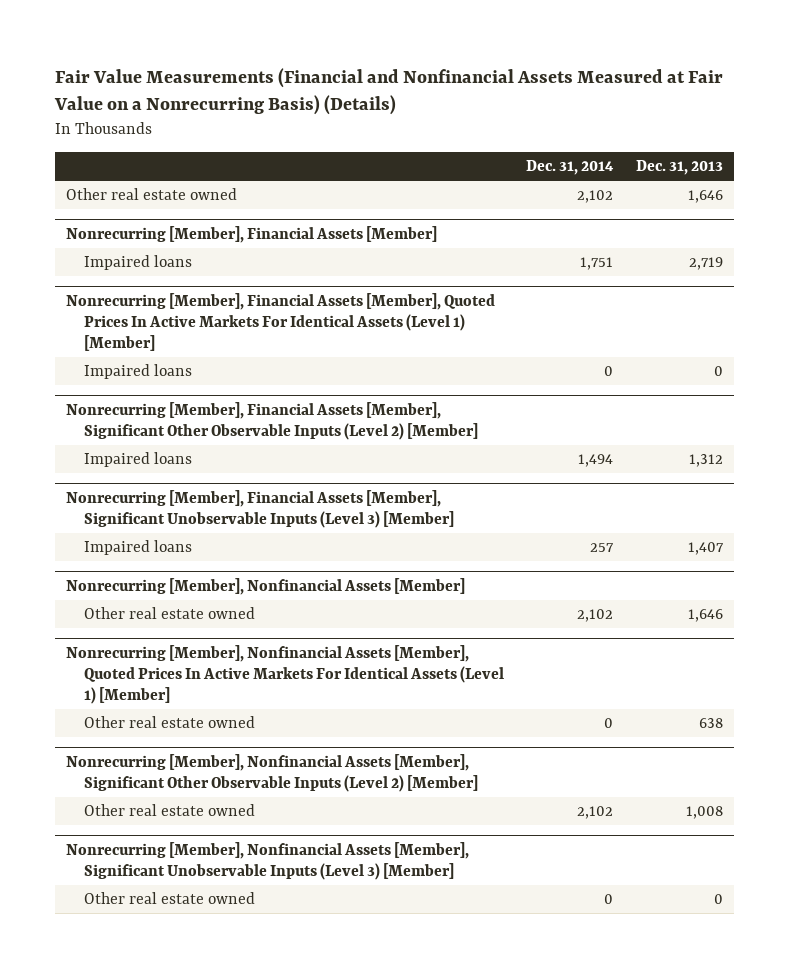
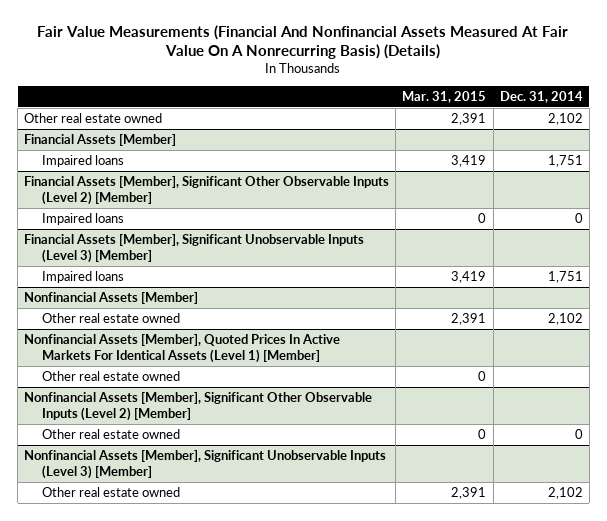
- Fair Value Measurements (Financial and Nonfinancial Assets Measured at Fair Value on a Nonrecurring Basis) (Details)
+ Fair Value Measurements (Financial And Nonfinancial Assets Measured At Fair Value On A Nonrecurring Basis) (Details)
- | Dec. 31, 2014 | Dec. 31, 2013
+ | Mar. 31, 2015 | Dec. 31, 2014
- Nonrecurring [Member], Financial Assets [Member]
+ Financial Assets [Member]
- Nonrecurring [Member], Financial Assets [Member], Quoted Prices In Active Markets For Identical Assets (Level 1) [Member]
+ Financial Assets [Member], Significant Other Observable Inputs (Level 2) [Member]
- Nonrecurring [Member], Financial Assets [Member], Significant Other Observable Inputs (Level 2) [Member]
- Impaired loans | 1,494 | 1,312
- Nonrecurring [Member], Financial Assets [Member], Significant Unobservable Inputs (Level 3) [Member]
- Impaired loans | 257 | 1,407
- Nonrecurring [Member], Nonfinancial Assets [Member]
+ Financial Assets [Member], Significant Unobservable Inputs (Level 3) [Member]
+ Impaired loans | 3,419 | 1,751
+ Nonfinancial Assets [Member]
- Nonrecurring [Member], Nonfinancial Assets [Member], Quoted Prices In Active Markets For Identical Assets (Level 1) [Member]
+ Nonfinancial Assets [Member], Quoted Prices In Active Markets For Identical Assets (Level 1) [Member]
+ Other real estate owned | 0 |
+ Nonfinancial Assets [Member], Significant Other Observable Inputs (Level 2) [Member]
- Nonrecurring [Member], Nonfinancial Assets [Member], Significant Other Observable Inputs (Level 2) [Member]
+ Nonfinancial Assets [Member], Significant Unobservable Inputs (Level 3) [Member]
- Nonrecurring [Member], Nonfinancial Assets [Member], Significant Unobservable Inputs (Level 3) [Member]
- Other real estate owned | 0 | 0

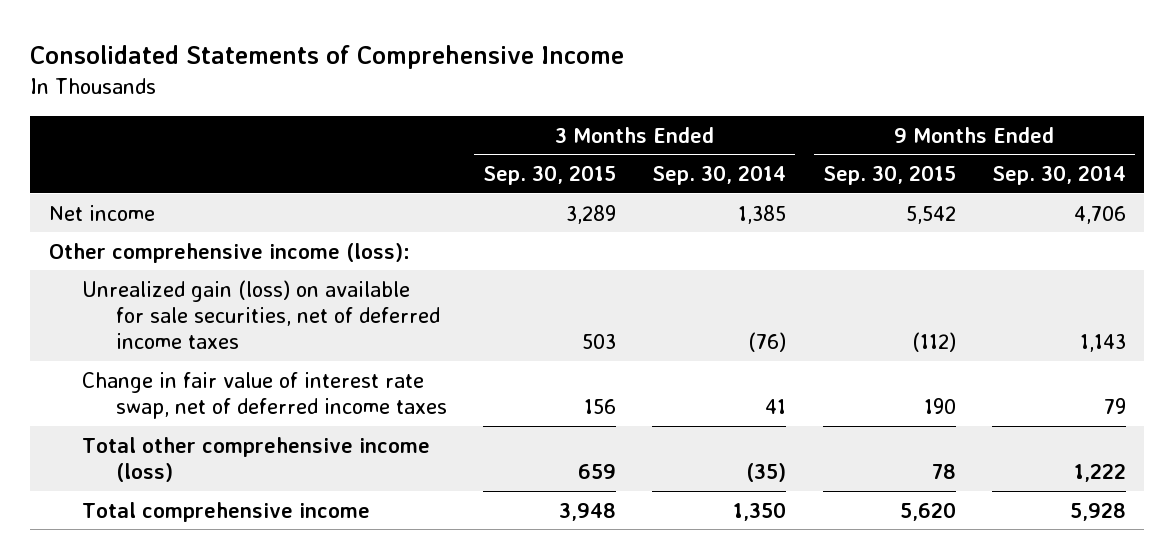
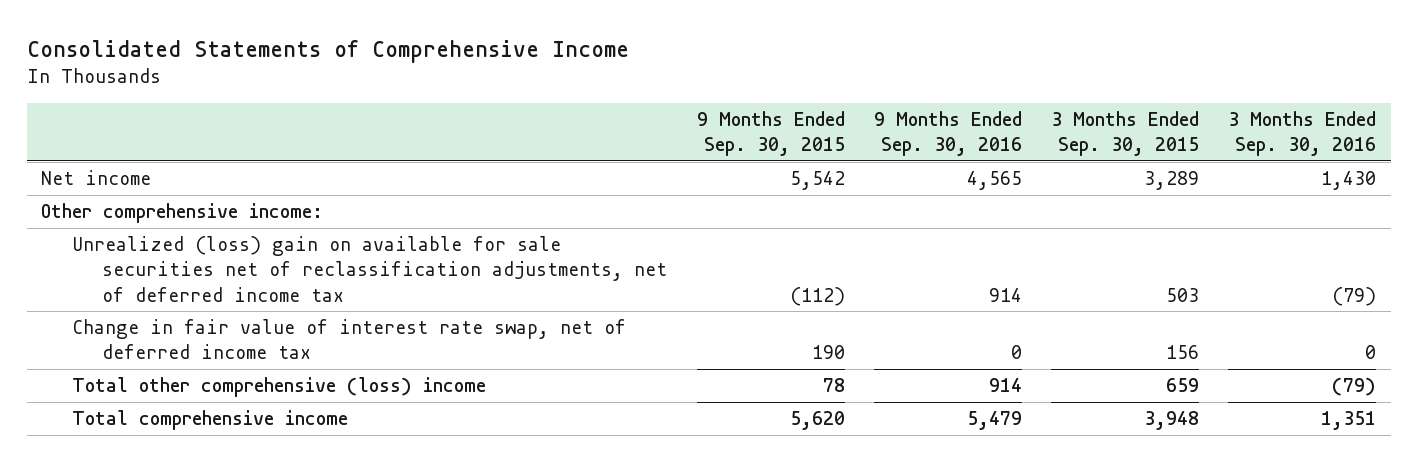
- | 3 Months Ended Sep. 30, 2015 | 3 Months Ended Sep. 30, 2014 | 9 Months Ended Sep. 30, 2015 | 9 Months Ended Sep. 30, 2014
+ | 9 Months Ended Sep. 30, 2015 | 9 Months Ended Sep. 30, 2016 | 3 Months Ended Sep. 30, 2015 | 3 Months Ended Sep. 30, 2016
- Other comprehensive income (loss):
- Unrealized gain (loss) on available for sale securities, net of deferred income taxes | 503 | (76) | (112) | 1,143
- Change in fair value of interest rate swap, net of deferred income taxes | 156 | 41 | 190 | 79
- Total other comprehensive income (loss) | 659 | (35) | 78 | 1,222
+ Other comprehensive income:
+ Unrealized (loss) gain on available for sale securities net of reclassification adjustments, net of deferred income tax | (112) | 914 | 503 | (79)
+ Change in fair value of interest rate swap, net of deferred income tax | 190 | 0 | 156 | 0
+ Total other comprehensive (loss) income | 78 | 914 | 659 | (79)

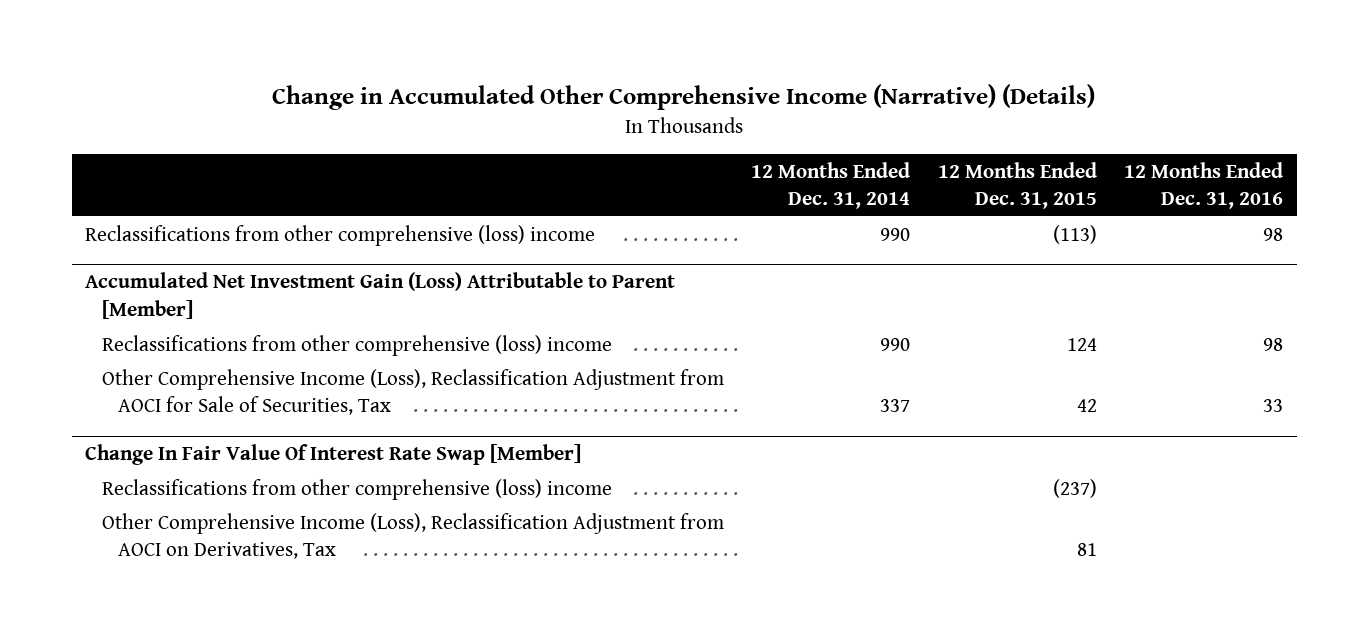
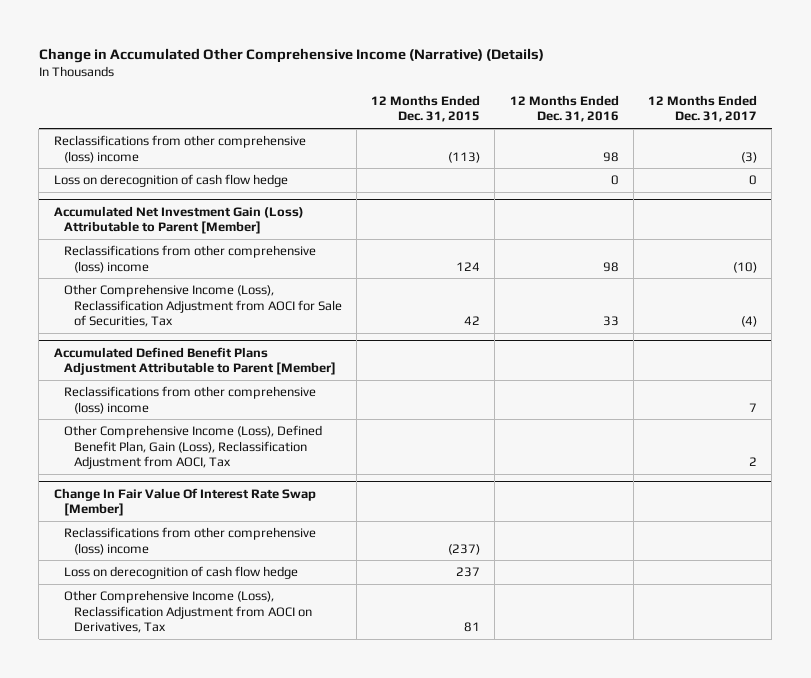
- | 12 Months Ended Dec. 31, 2014 | 12 Months Ended Dec. 31, 2015 | 12 Months Ended Dec. 31, 2016
+ | 12 Months Ended Dec. 31, 2015 | 12 Months Ended Dec. 31, 2016 | 12 Months Ended Dec. 31, 2017
+ Loss on derecognition of cash flow hedge | | 0 | 0
+ Accumulated Defined Benefit Plans Adjustment Attributable to Parent [Member]
+ Reclassifications from other comprehensive (loss) income | | | 7
+ Other Comprehensive Income (Loss), Defined Benefit Plan, Gain (Loss), Reclassification Adjustment from AOCI, Tax | | | 2
@ Change In Fair Value Of Interest Rate Swap [Member]
+ Loss on derecognition of cash flow hedge | 237 | |

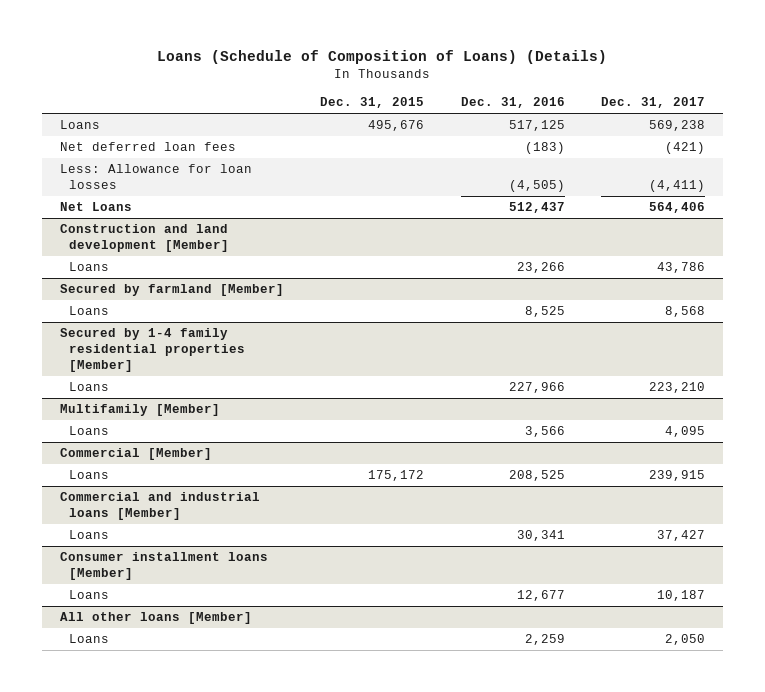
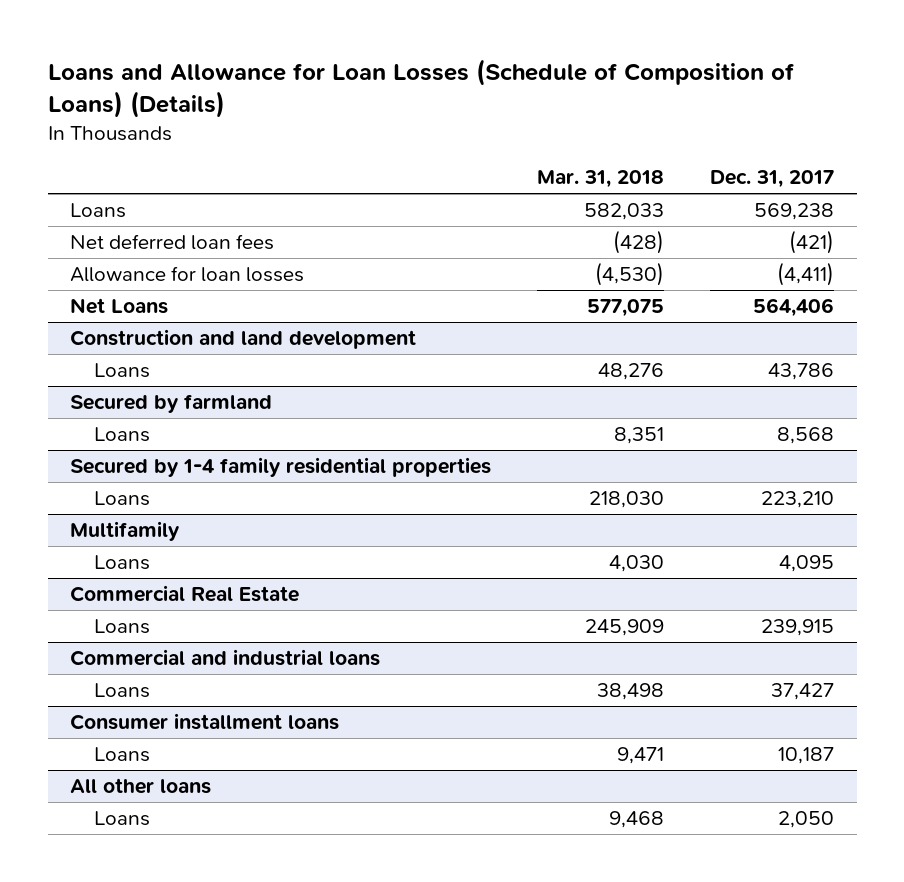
- Loans (Schedule of Composition of Loans) (Details)
+ Loans and Allowance for Loan Losses (Schedule of Composition of Loans) (Details)
- | Dec. 31, 2015 | Dec. 31, 2016 | Dec. 31, 2017
+ | Mar. 31, 2018 | Dec. 31, 2017
- Less: Allowance for loan losses | | (4,505) | (4,411)
+ Allowance for loan losses | (4,530) | (4,411)
- Construction and land development [Member]
+ Construction and land development
- Secured by farmland [Member]
+ Secured by farmland
- Secured by 1-4 family residential properties [Member]
+ Secured by 1-4 family residential properties
- Multifamily [Member]
+ Multifamily
- Commercial [Member]
+ Commercial Real Estate
- Commercial and industrial loans [Member]
+ Commercial and industrial loans
- Consumer installment loans [Member]
+ Consumer installment loans
- All other loans [Member]
+ All other loans

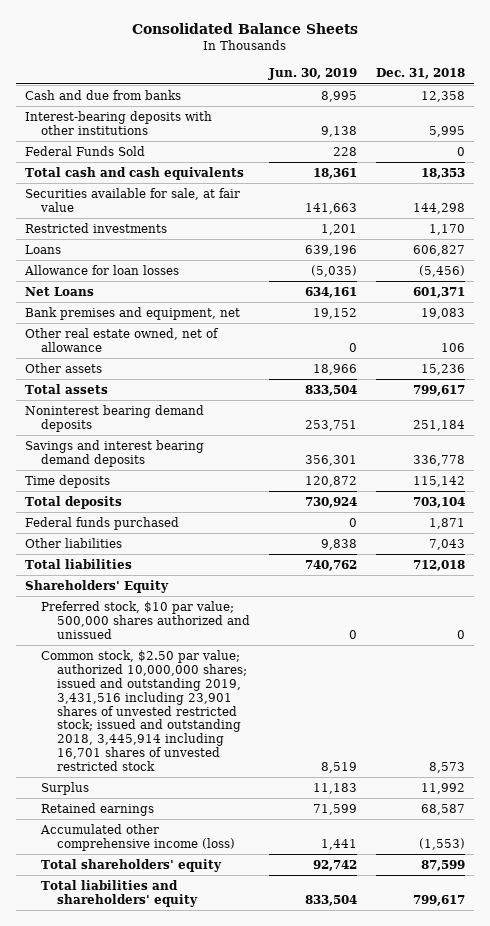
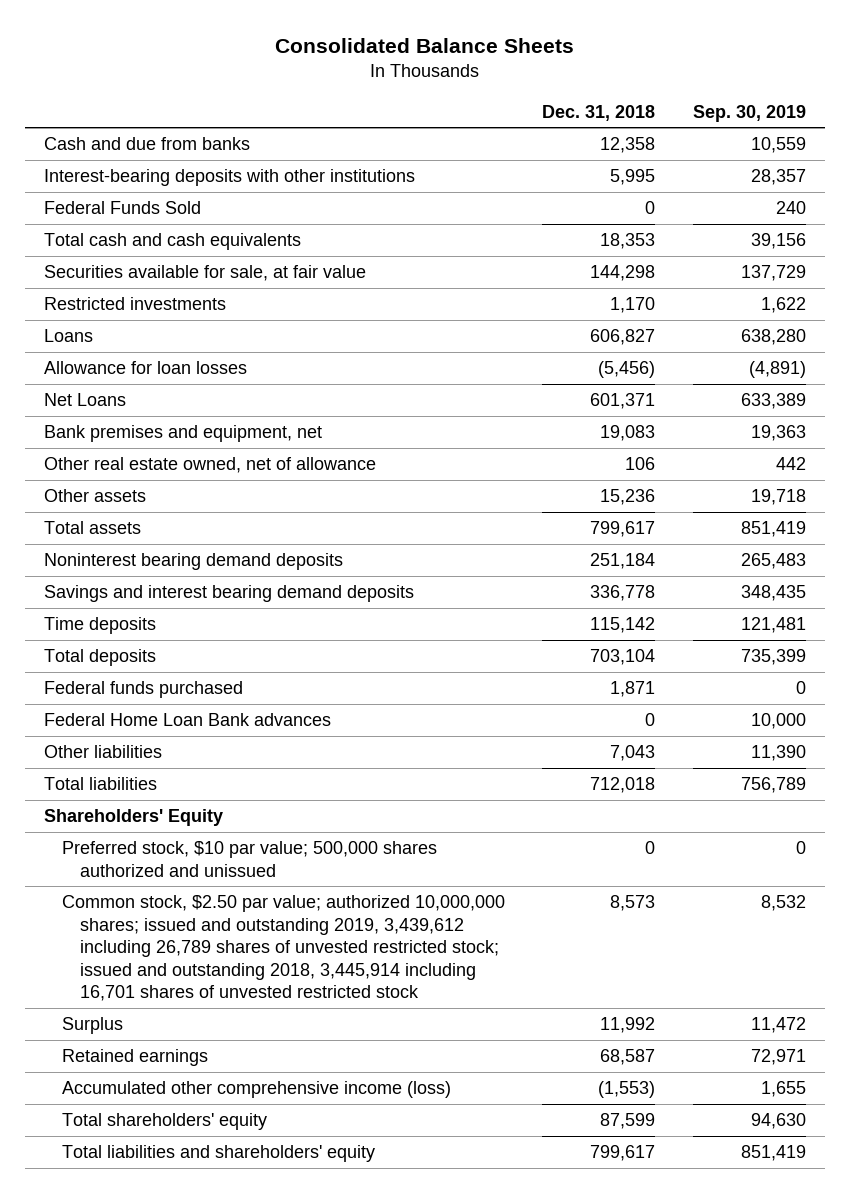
- | Jun. 30, 2019 | Dec. 31, 2018
+ | Dec. 31, 2018 | Sep. 30, 2019
+ Federal Home Loan Bank advances | 0 | 10,000
- Common stock, $2.50 par value; authorized 10,000,000 shares; issued and outstanding 2019, 3,431,516 including 23,901 shares of unvested restricted stock; issued and outstanding 2018, 3,445,914 including 16,701 shares of unvested restricted stock | 8,519 | 8,573
+ Common stock, $2.50 par value; authorized 10,000,000 shares; issued and outstanding 2019, 3,439,612 including 26,789 shares of unvested restricted stock; issued and outstanding 2018, 3,445,914 including 16,701 shares of unvested restricted stock | 8,573 | 8,532

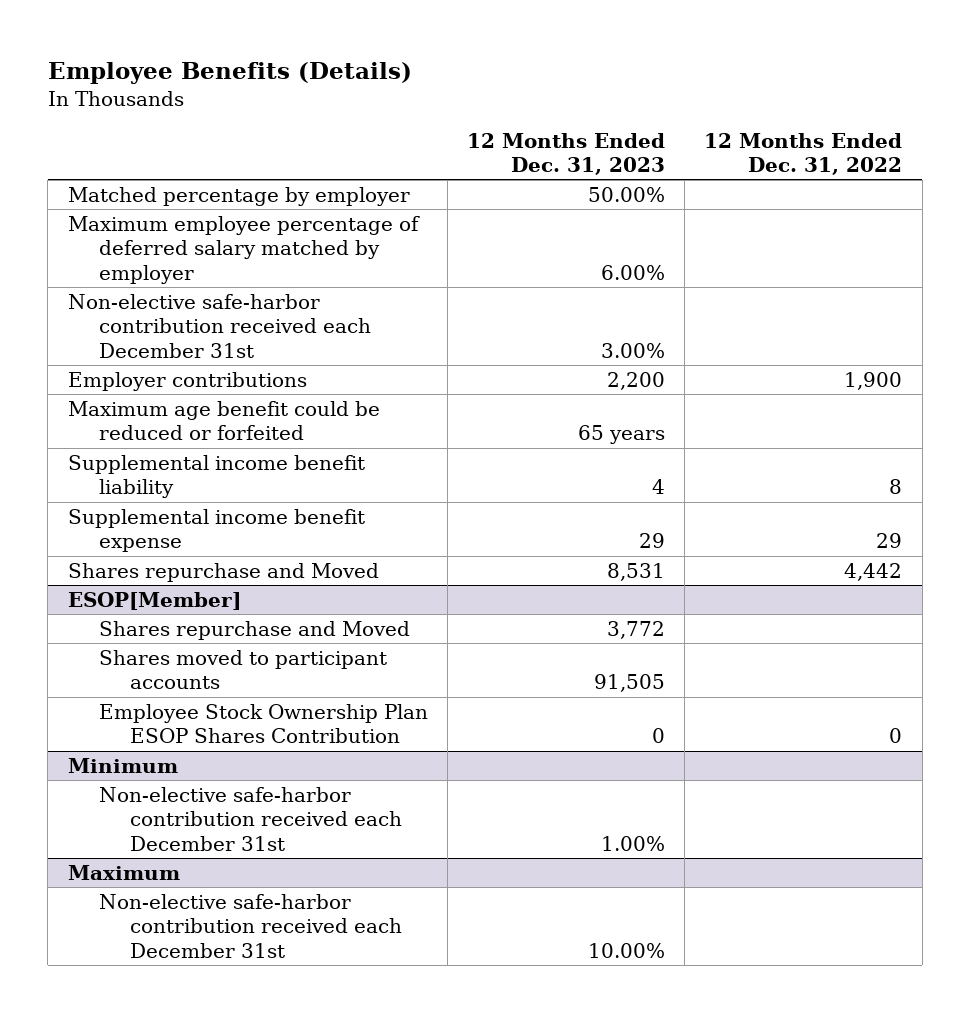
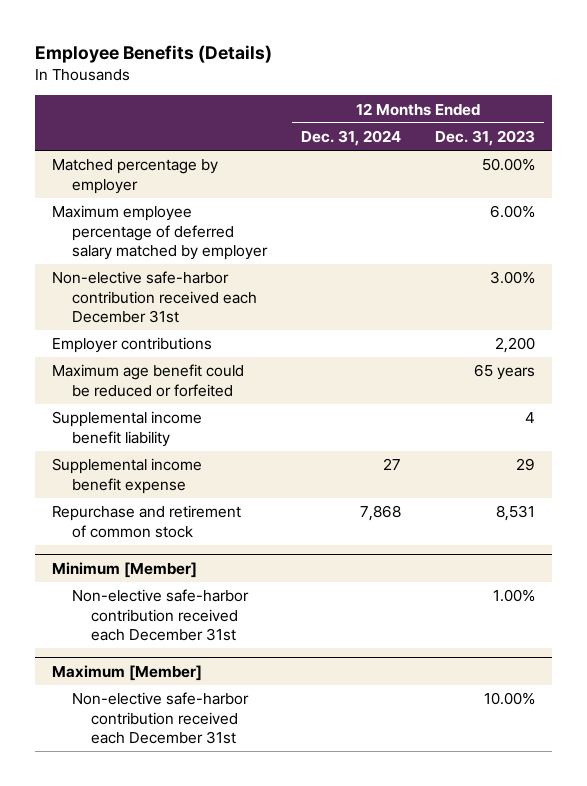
- | 12 Months Ended Dec. 31, 2023 | 12 Months Ended Dec. 31, 2022
+ | 12 Months Ended Dec. 31, 2024 | 12 Months Ended Dec. 31, 2023
- Shares repurchase and Moved | 8,531 | 4,442
- ESOP[Member]
- Shares repurchase and Moved | 3,772 |
- Shares moved to participant accounts | 91,505 |
- Employee Stock Ownership Plan ESOP Shares Contribution | 0 | 0
- Minimum
+ Repurchase and retirement of common stock | 7,868 | 8,531
+ Minimum [Member]
- Maximum
+ Maximum [Member]

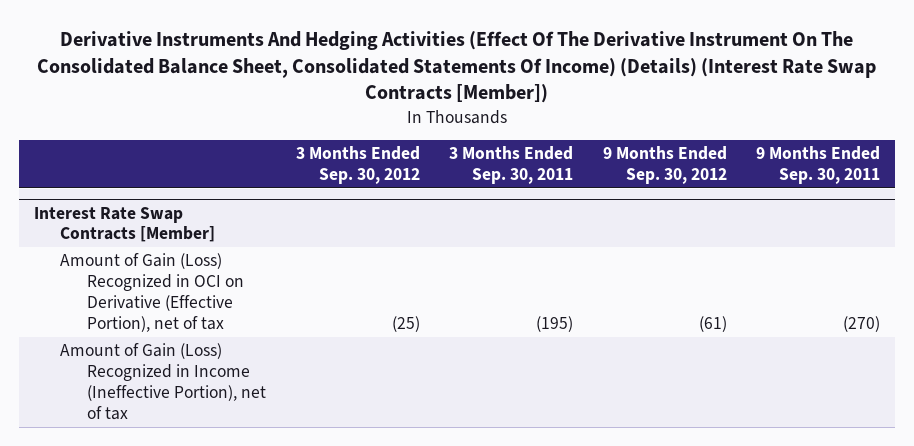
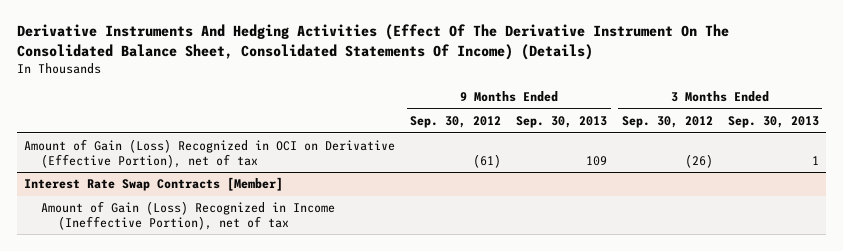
- Derivative Instruments And Hedging Activities (Effect Of The Derivative Instrument On The Consolidated Balance Sheet, Consolidated Statements Of Income) (Details) (Interest Rate Swap Contracts [Member])
+ Derivative Instruments And Hedging Activities (Effect Of The Derivative Instrument On The Consolidated Balance Sheet, Consolidated Statements Of Income) (Details)
- | 3 Months Ended Sep. 30, 2012 | 3 Months Ended Sep. 30, 2011 | 9 Months Ended Sep. 30, 2012 | 9 Months Ended Sep. 30, 2011
+ | 9 Months Ended Sep. 30, 2012 | 9 Months Ended Sep. 30, 2013 | 3 Months Ended Sep. 30, 2012 | 3 Months Ended Sep. 30, 2013
+ Amount of Gain (Loss) Recognized in OCI on Derivative (Effective Portion), net of tax | (61) | 109 | (26) | 1
@ Interest Rate Swap Contracts [Member]
- Amount of Gain (Loss) Recognized in OCI on Derivative (Effective Portion), net of tax | (25) | (195) | (61) | (270)

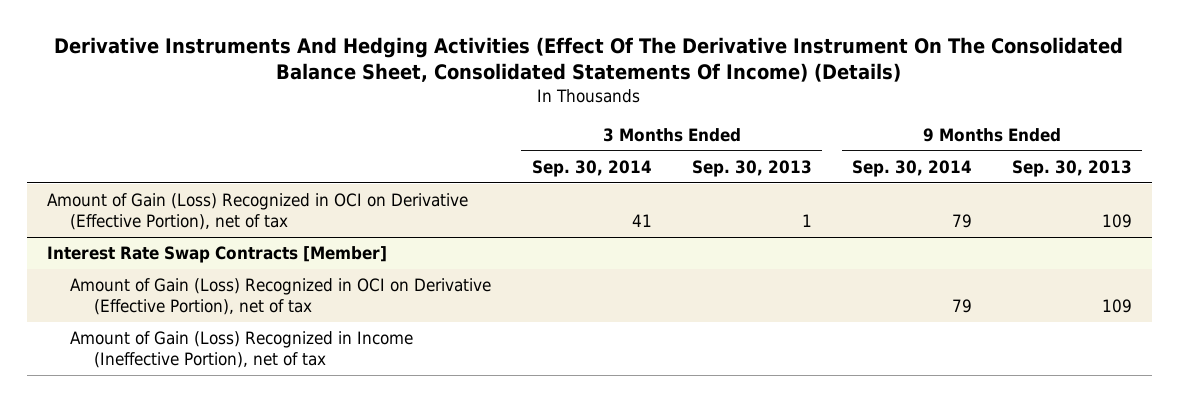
- | 9 Months Ended Sep. 30, 2012 | 9 Months Ended Sep. 30, 2013 | 3 Months Ended Sep. 30, 2012 | 3 Months Ended Sep. 30, 2013
+ | 3 Months Ended Sep. 30, 2014 | 3 Months Ended Sep. 30, 2013 | 9 Months Ended Sep. 30, 2014 | 9 Months Ended Sep. 30, 2013
@ Interest Rate Swap Contracts [Member]
+ Amount of Gain (Loss) Recognized in OCI on Derivative (Effective Portion), net of tax | | | 79 | 109

